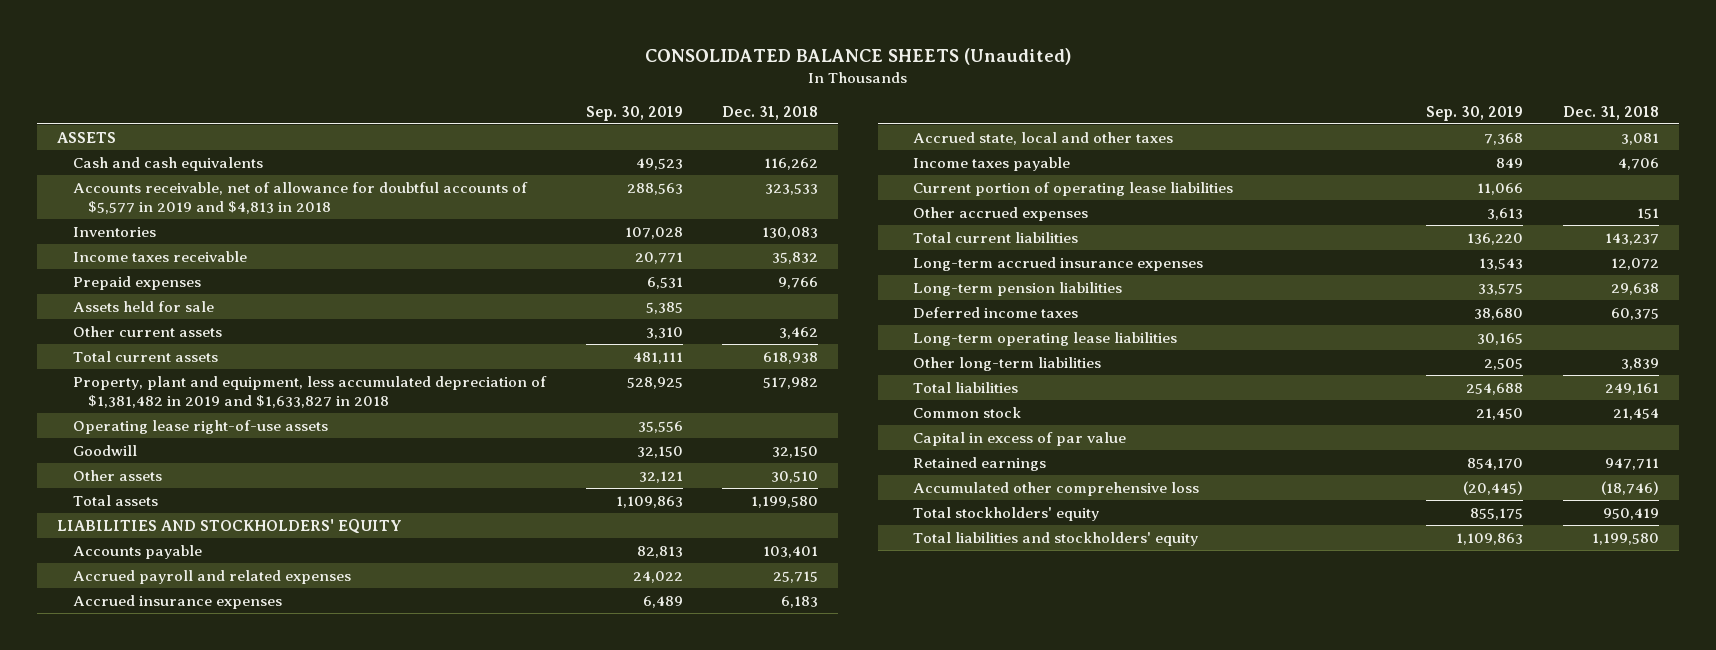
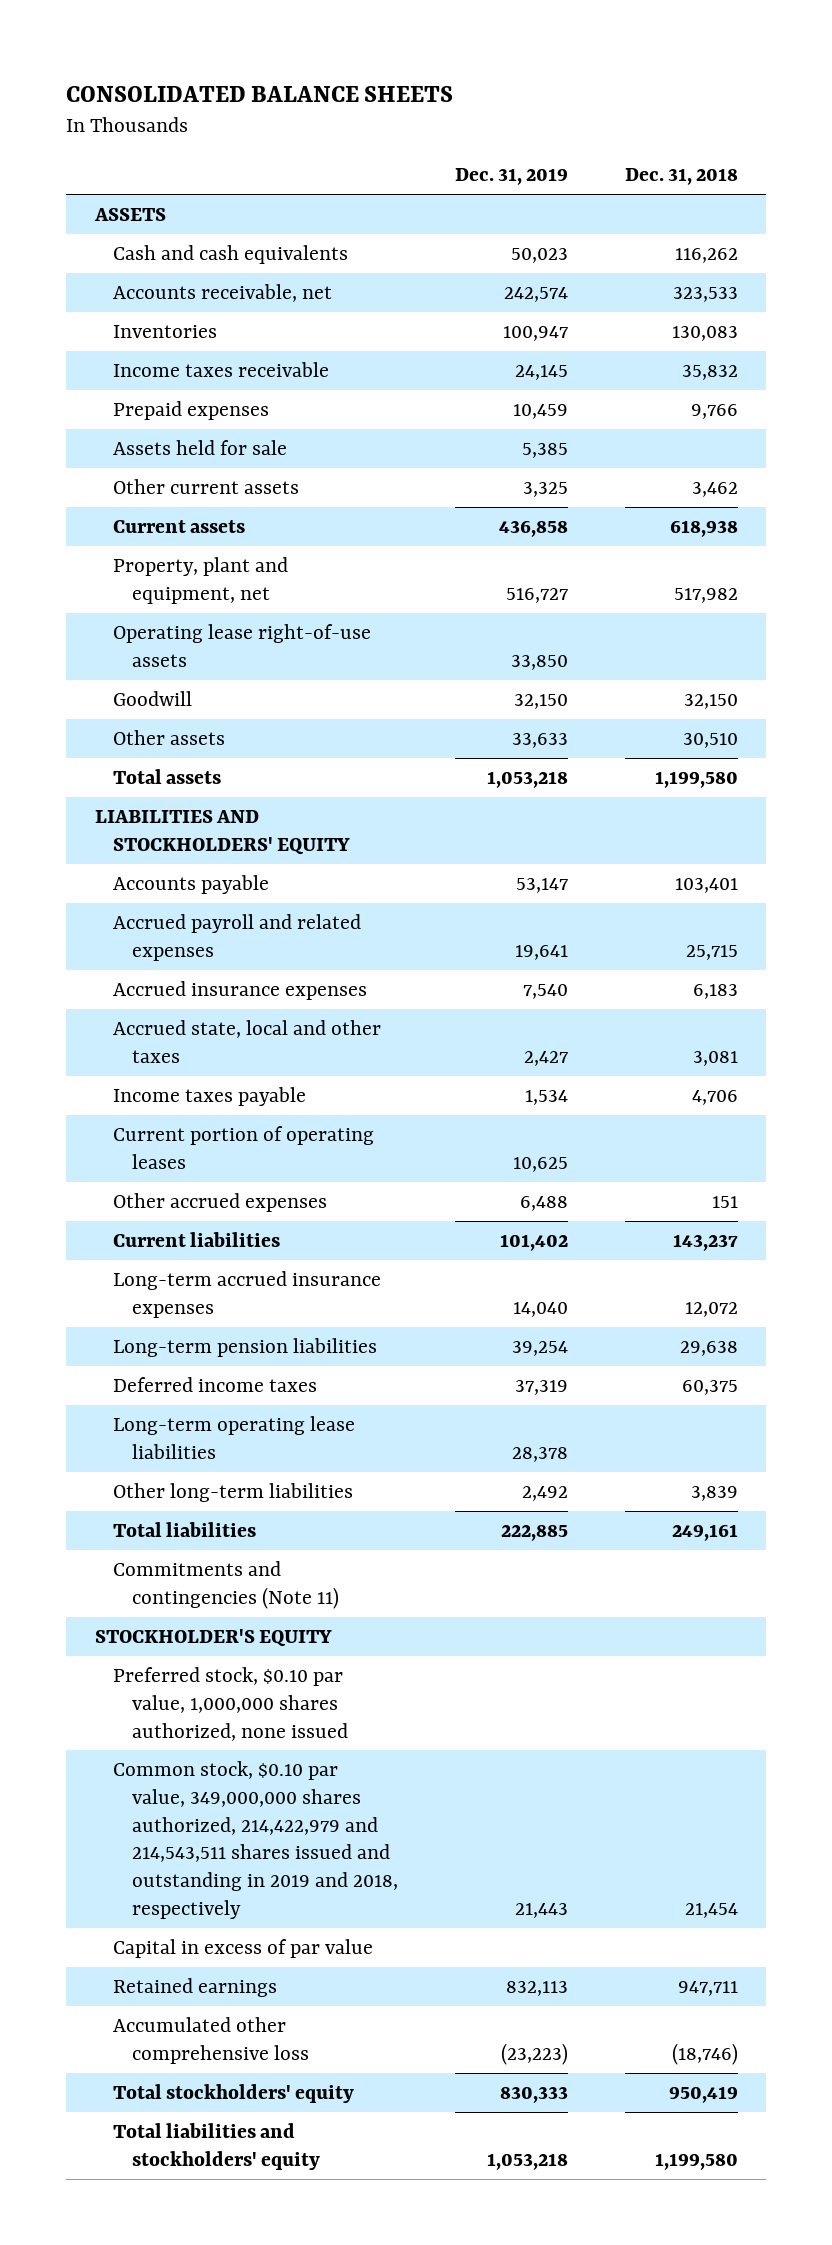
- CONSOLIDATED BALANCE SHEETS (Unaudited)
+ CONSOLIDATED BALANCE SHEETS
- | Sep. 30, 2019 | Dec. 31, 2018
+ | Dec. 31, 2019 | Dec. 31, 2018
- Accounts receivable, net of allowance for doubtful accounts of $5,577 in 2019 and $4,813 in 2018 | 288,563 | 323,533
+ Accounts receivable, net | 242,574 | 323,533
- Total current assets | 481,111 | 618,938
- Property, plant and equipment, less accumulated depreciation of $1,381,482 in 2019 and $1,633,827 in 2018 | 528,925 | 517,982
+ Current assets | 436,858 | 618,938
+ Property, plant and equipment, net | 516,727 | 517,982
- Current portion of operating lease liabilities | 11,066 |
+ Current portion of operating leases | 10,625 |
- Total current liabilities | 136,220 | 143,237
+ Current liabilities | 101,402 | 143,237
- Common stock | 21,450 | 21,454
+ Commitments and contingencies (Note 11)
+ STOCKHOLDER'S EQUITY
+ Preferred stock, $0.10 par value, 1,000,000 shares authorized, none issued
+ Common stock, $0.10 par value, 349,000,000 shares authorized, 214,422,979 and 214,543,511 shares issued and outstanding in 2019 and 2018, respectively | 21,443 | 21,454

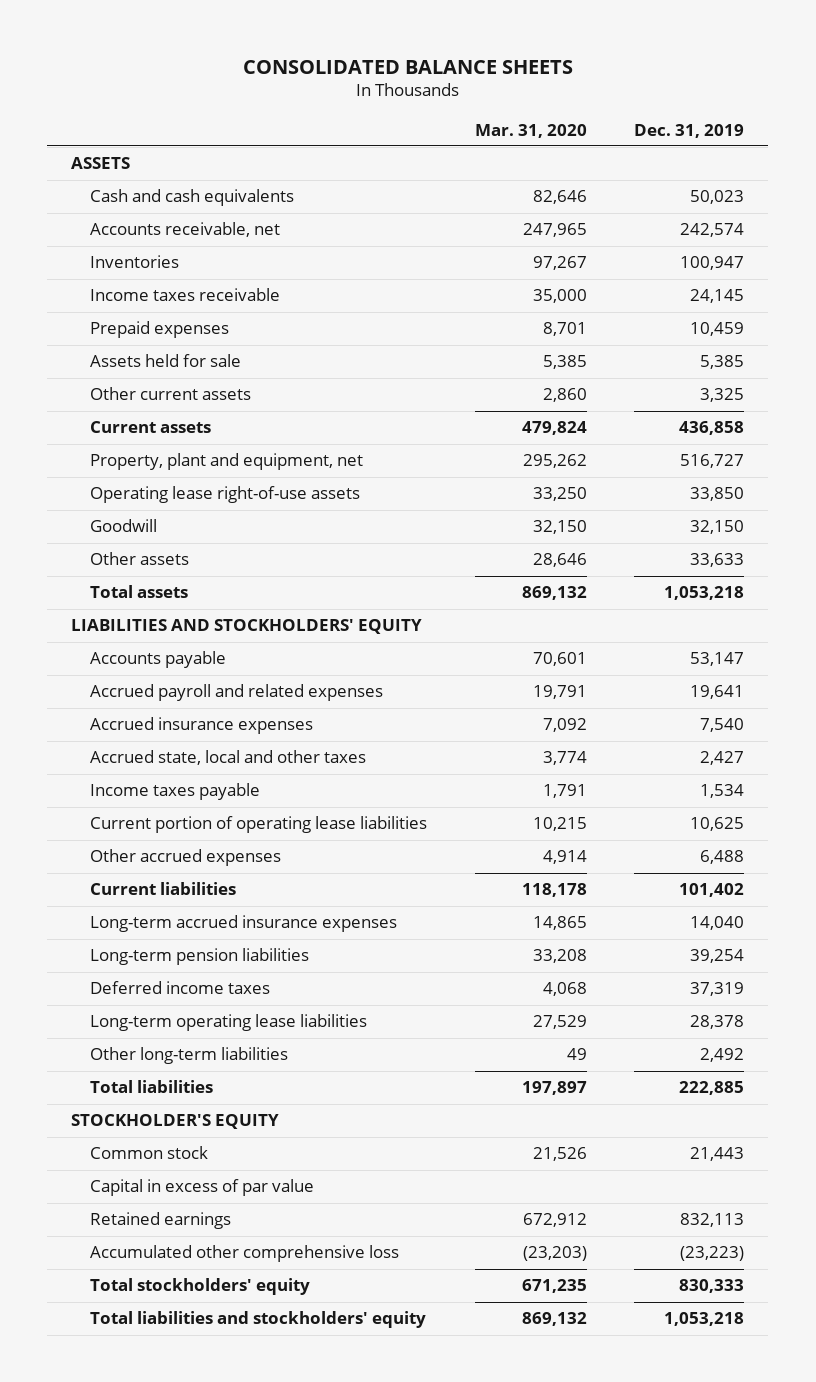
- | Dec. 31, 2019 | Dec. 31, 2018
+ | Mar. 31, 2020 | Dec. 31, 2019
- Current portion of operating leases | 10,625 |
+ Current portion of operating lease liabilities | 10,215 | 10,625
- Commitments and contingencies (Note 11)
- Preferred stock, $0.10 par value, 1,000,000 shares authorized, none issued
- Common stock, $0.10 par value, 349,000,000 shares authorized, 214,422,979 and 214,543,511 shares issued and outstanding in 2019 and 2018, respectively | 21,443 | 21,454
+ Common stock | 21,526 | 21,443

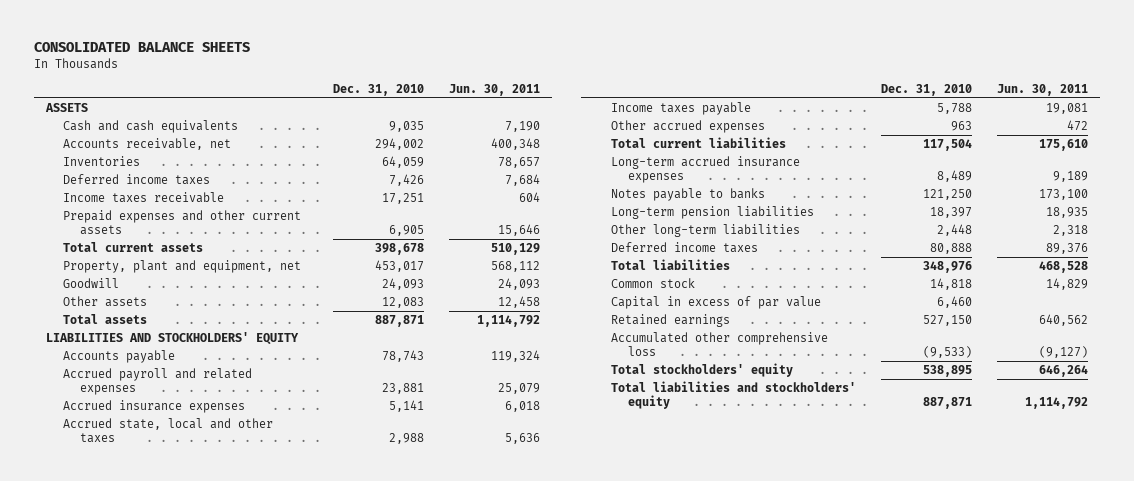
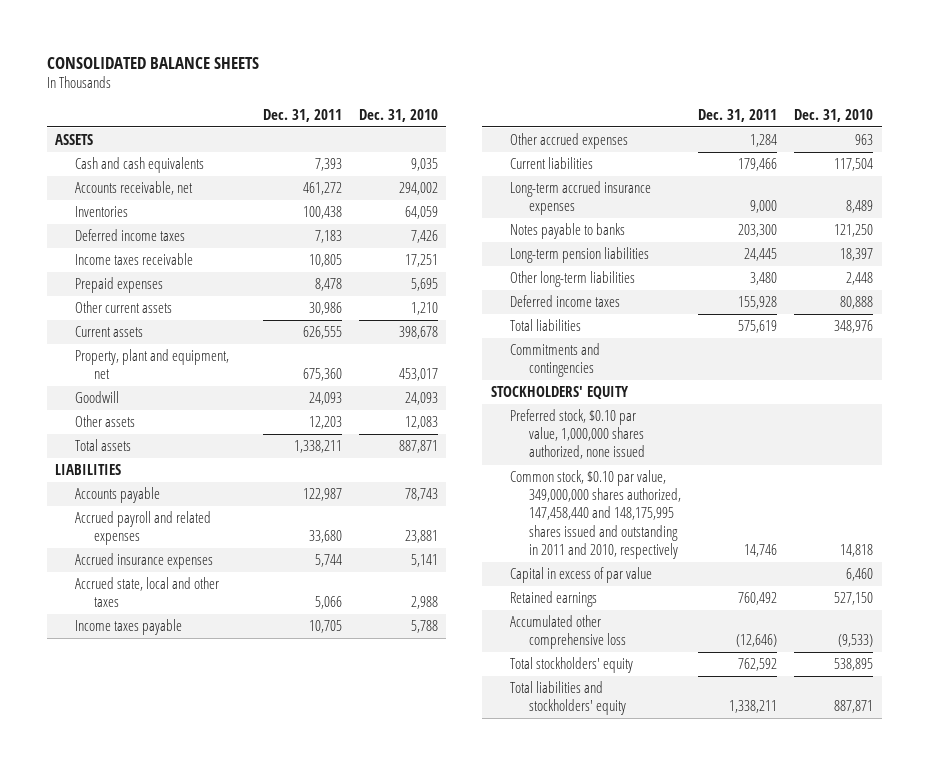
- | Dec. 31, 2010 | Jun. 30, 2011
+ | Dec. 31, 2011 | Dec. 31, 2010
- Prepaid expenses and other current assets | 6,905 | 15,646
- Total current assets | 398,678 | 510,129
+ Prepaid expenses | 8,478 | 5,695
+ Other current assets | 30,986 | 1,210
+ Current assets | 626,555 | 398,678
- LIABILITIES AND STOCKHOLDERS' EQUITY
+ LIABILITIES
- Total current liabilities | 117,504 | 175,610
+ Current liabilities | 179,466 | 117,504
- Common stock | 14,818 | 14,829
+ Commitments and contingencies
+ STOCKHOLDERS' EQUITY
+ Preferred stock, $0.10 par value, 1,000,000 shares authorized, none issued
+ Common stock, $0.10 par value, 349,000,000 shares authorized, 147,458,440 and 148,175,995 shares issued and outstanding in 2011 and 2010, respectively | 14,746 | 14,818

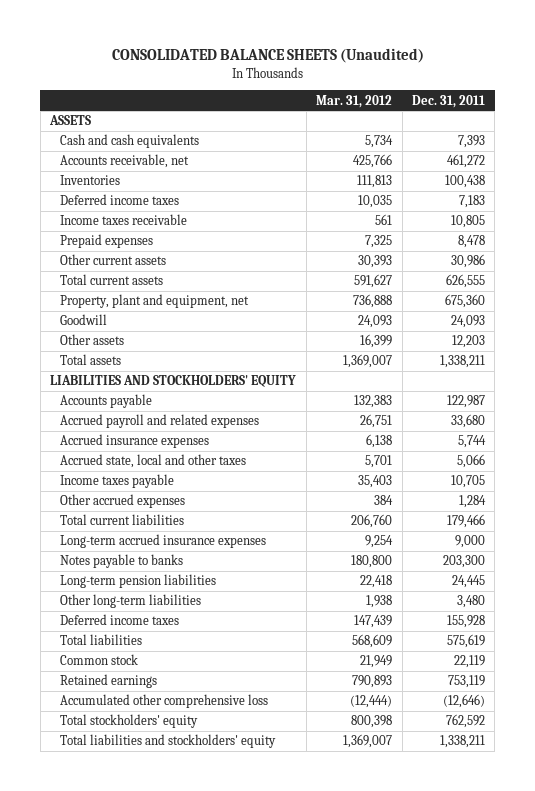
- CONSOLIDATED BALANCE SHEETS
+ CONSOLIDATED BALANCE SHEETS (Unaudited)
- | Dec. 31, 2011 | Dec. 31, 2010
+ | Mar. 31, 2012 | Dec. 31, 2011
- Current assets | 626,555 | 398,678
+ Total current assets | 591,627 | 626,555
- LIABILITIES
+ LIABILITIES AND STOCKHOLDERS' EQUITY
- Current liabilities | 179,466 | 117,504
+ Total current liabilities | 206,760 | 179,466
- Commitments and contingencies
- STOCKHOLDERS' EQUITY
- Preferred stock, $0.10 par value, 1,000,000 shares authorized, none issued
- Common stock, $0.10 par value, 349,000,000 shares authorized, 147,458,440 and 148,175,995 shares issued and outstanding in 2011 and 2010, respectively | 14,746 | 14,818
- Capital in excess of par value | | 6,460
- Retained earnings | 760,492 | 527,150
+ Common stock | 21,949 | 22,119
+ Retained earnings | 790,893 | 753,119

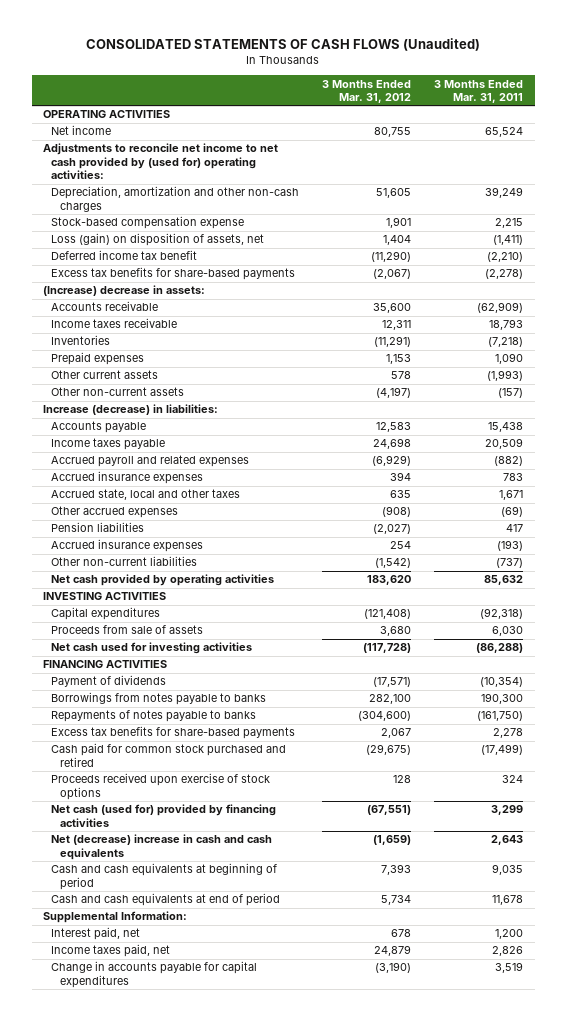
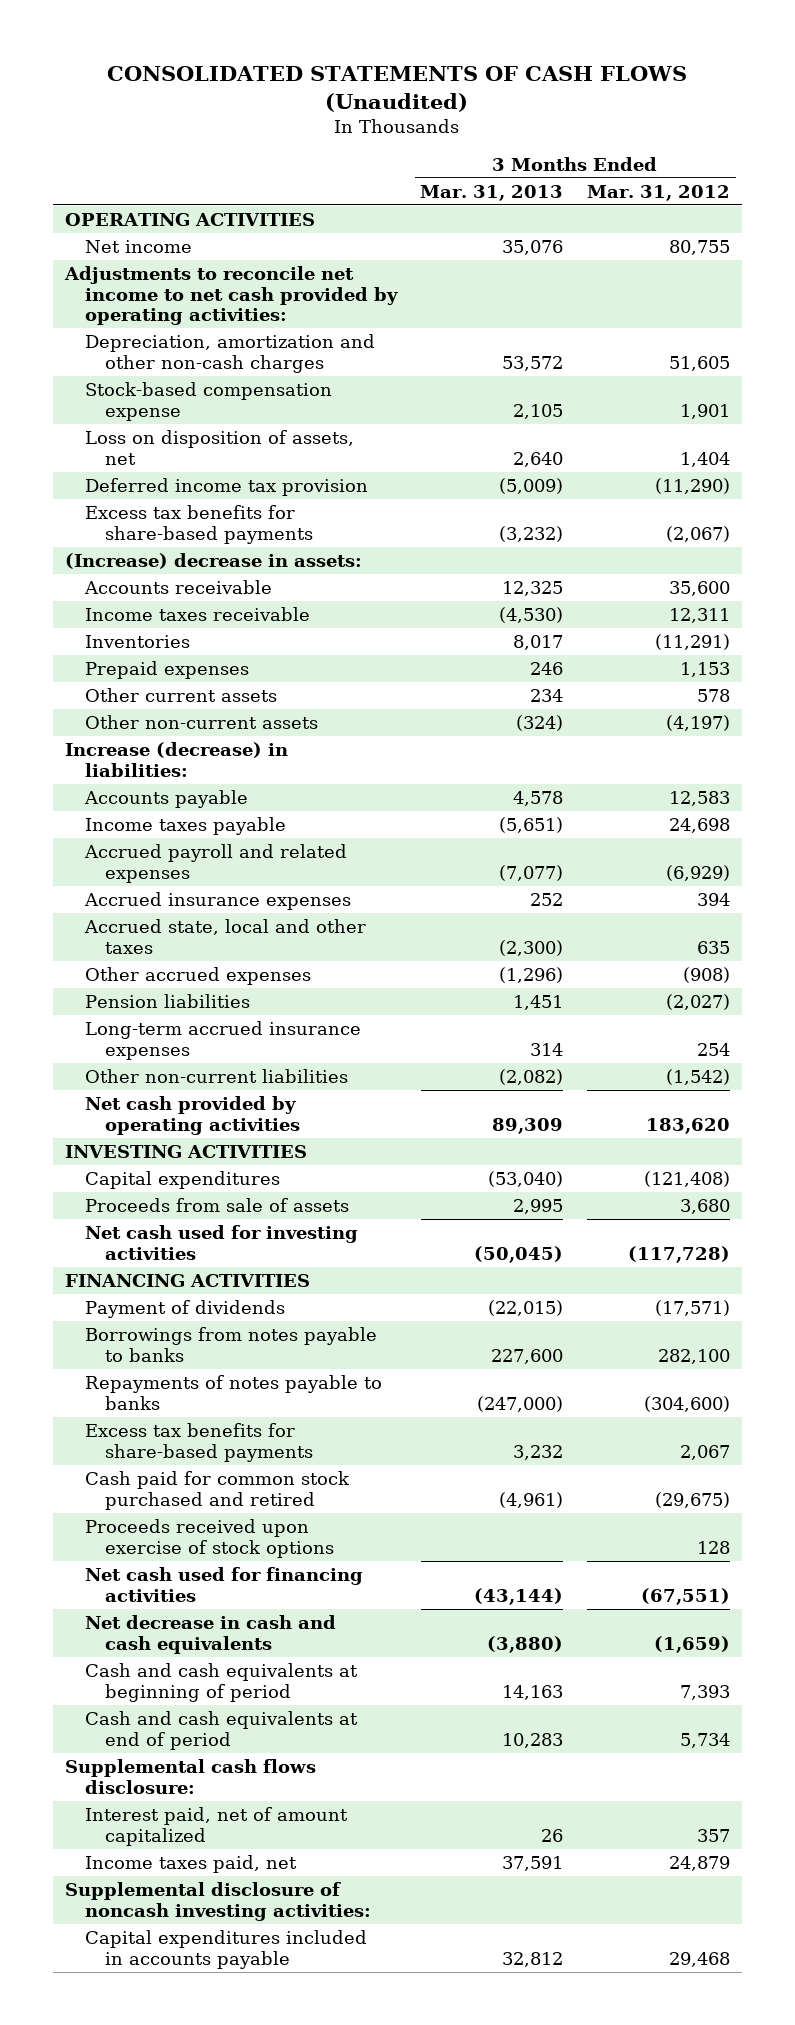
- | 3 Months Ended Mar. 31, 2012 | 3 Months Ended Mar. 31, 2011
+ | 3 Months Ended Mar. 31, 2013 | 3 Months Ended Mar. 31, 2012
- Adjustments to reconcile net income to net cash provided by (used for) operating activities:
+ Adjustments to reconcile net income to net cash provided by operating activities:
- Loss (gain) on disposition of assets, net | 1,404 | (1,411)
- Deferred income tax benefit | (11,290) | (2,210)
+ Loss on disposition of assets, net | 2,640 | 1,404
+ Deferred income tax provision | (5,009) | (11,290)
- Accrued insurance expenses | 254 | (193)
+ Long-term accrued insurance expenses | 314 | 254
- Net cash (used for) provided by financing activities | (67,551) | 3,299
- Net (decrease) increase in cash and cash equivalents | (1,659) | 2,643
+ Net cash used for financing activities | (43,144) | (67,551)
+ Net decrease in cash and cash equivalents | (3,880) | (1,659)
- Supplemental Information:
- Interest paid, net | 678 | 1,200
+ Supplemental cash flows disclosure:
+ Interest paid, net of amount capitalized | 26 | 357
- Change in accounts payable for capital expenditures | (3,190) | 3,519
+ Supplemental disclosure of noncash investing activities:
+ Capital expenditures included in accounts payable | 32,812 | 29,468

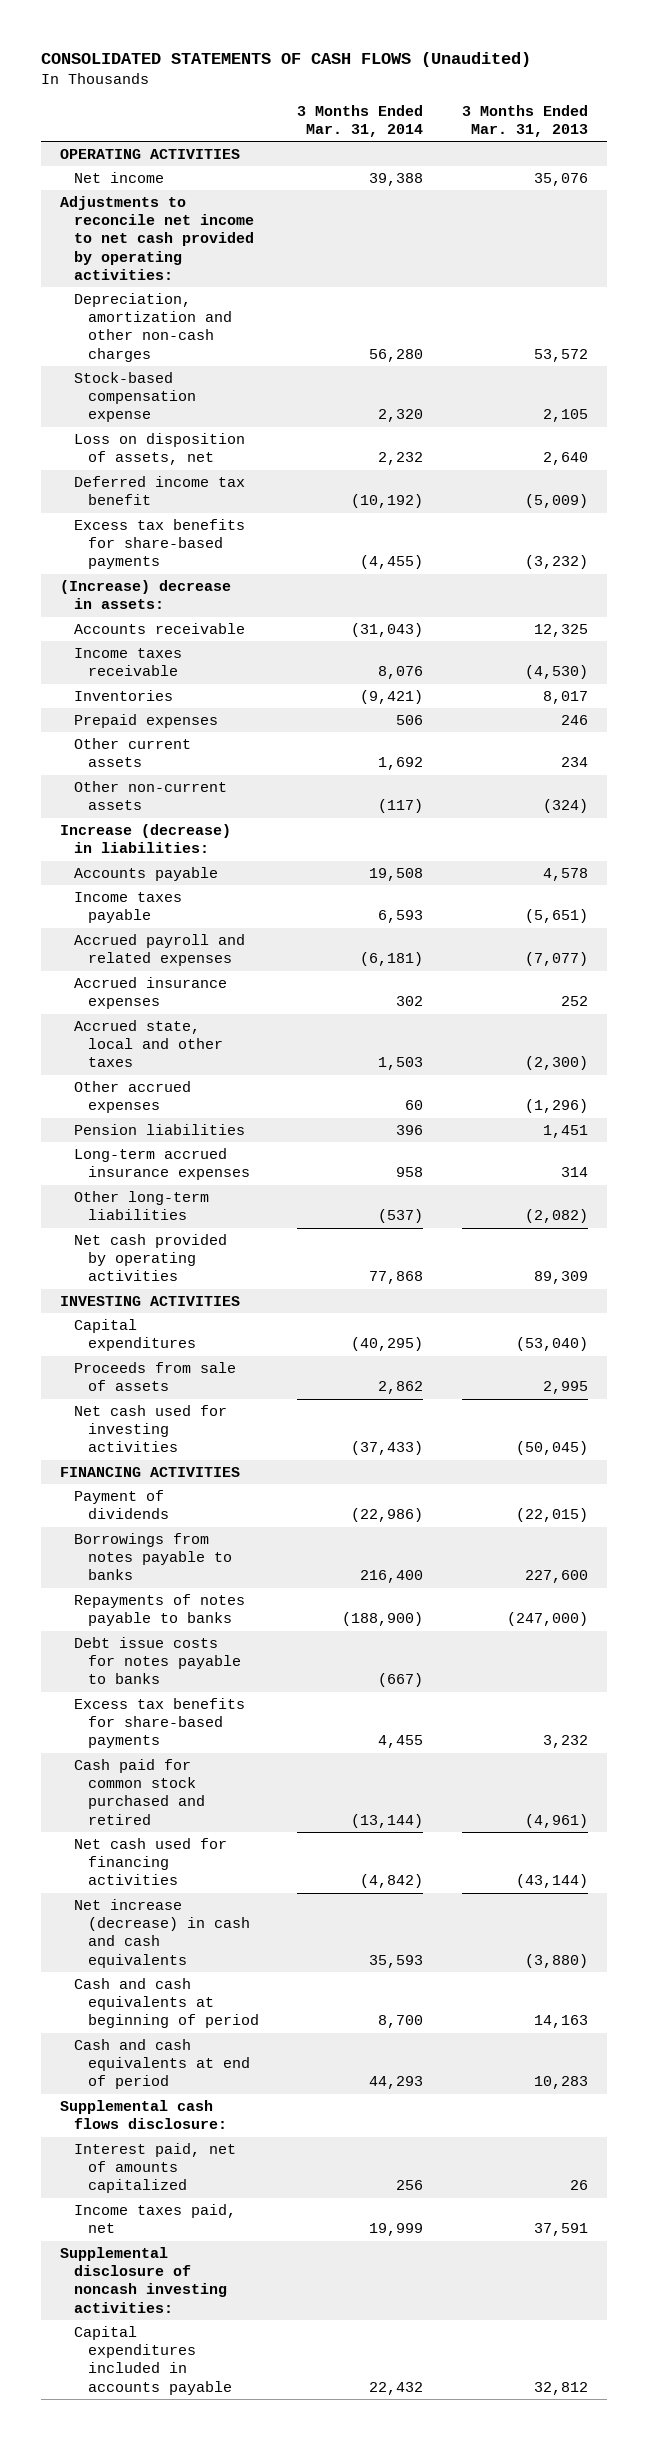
- | 3 Months Ended Mar. 31, 2013 | 3 Months Ended Mar. 31, 2012
+ | 3 Months Ended Mar. 31, 2014 | 3 Months Ended Mar. 31, 2013
- Deferred income tax provision | (5,009) | (11,290)
+ Deferred income tax benefit | (10,192) | (5,009)
- Other non-current liabilities | (2,082) | (1,542)
+ Other long-term liabilities | (537) | (2,082)
+ Debt issue costs for notes payable to banks | (667) |
- Proceeds received upon exercise of stock options | | 128
- Net decrease in cash and cash equivalents | (3,880) | (1,659)
+ Net increase (decrease) in cash and cash equivalents | 35,593 | (3,880)
- Interest paid, net of amount capitalized | 26 | 357
+ Interest paid, net of amounts capitalized | 256 | 26

